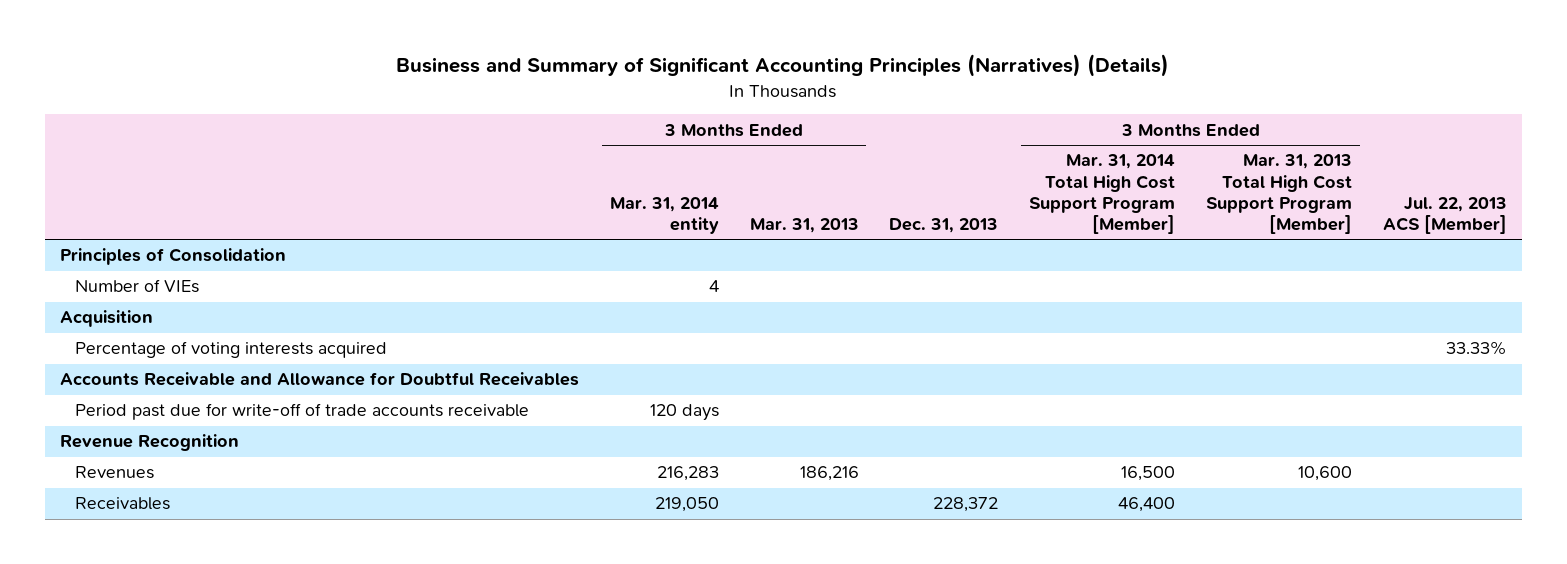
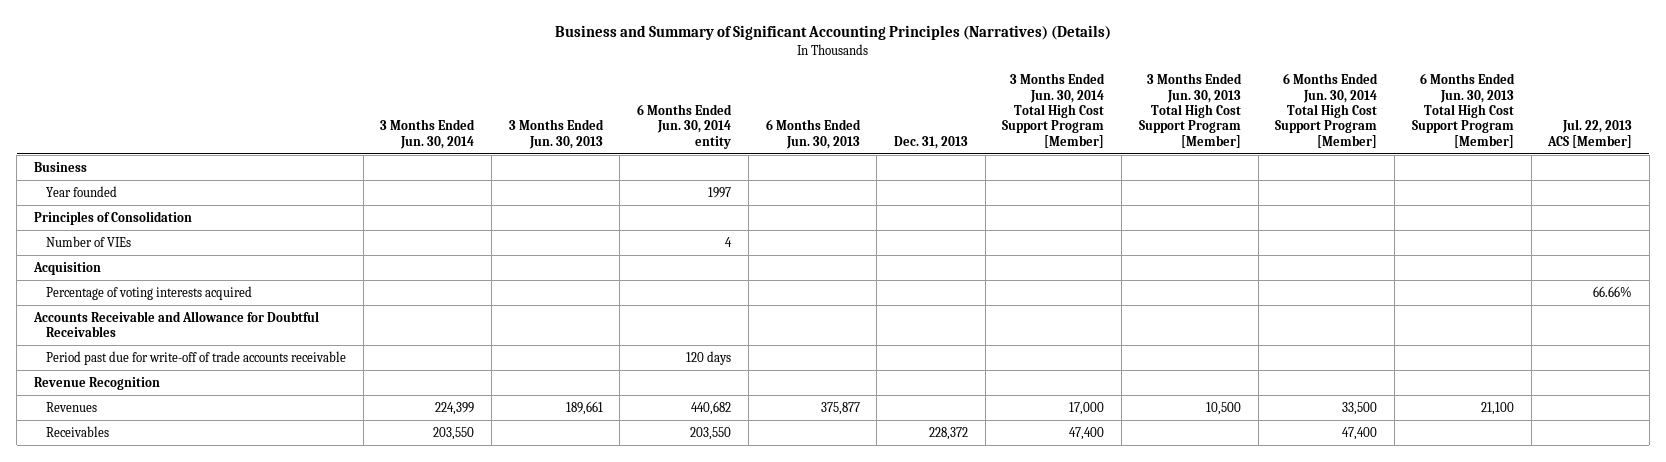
- | 3 Months Ended Mar. 31, 2014 entity | 3 Months Ended Mar. 31, 2013 | Dec. 31, 2013 | 3 Months Ended Mar. 31, 2014 Total High Cost Support Program [Member] | 3 Months Ended Mar. 31, 2013 Total High Cost Support Program [Member] | Jul. 22, 2013 ACS [Member]
+ | 3 Months Ended Jun. 30, 2014 | 3 Months Ended Jun. 30, 2013 | 6 Months Ended Jun. 30, 2014 entity | 6 Months Ended Jun. 30, 2013 | Dec. 31, 2013 | 3 Months Ended Jun. 30, 2014 Total High Cost Support Program [Member] | 3 Months Ended Jun. 30, 2013 Total High Cost Support Program [Member] | 6 Months Ended Jun. 30, 2014 Total High Cost Support Program [Member] | 6 Months Ended Jun. 30, 2013 Total High Cost Support Program [Member] | Jul. 22, 2013 ACS [Member]
+ Business
+ Year founded | | | 1997 | | | | | | |
- Percentage of voting interests acquired | | | | | | 33.33%
+ Percentage of voting interests acquired | | | | | | | | | | 66.66%

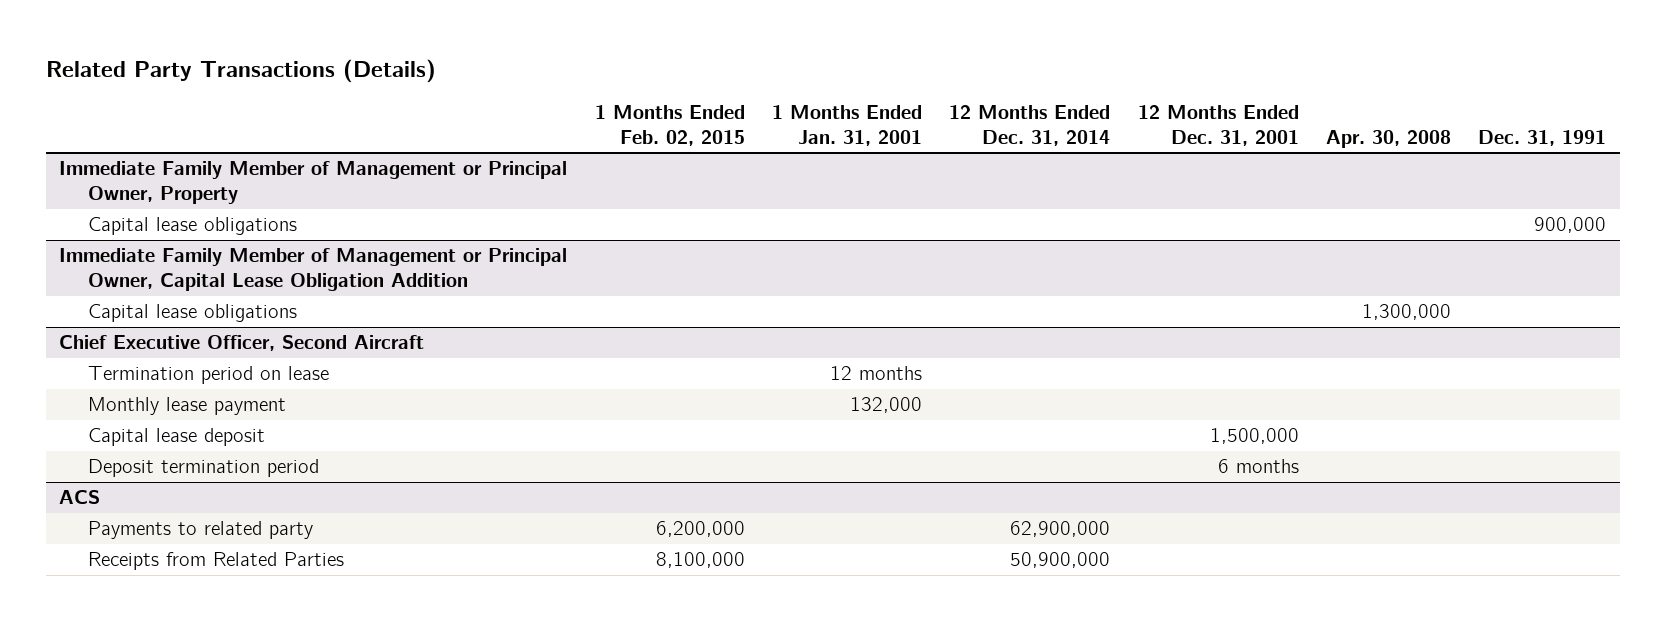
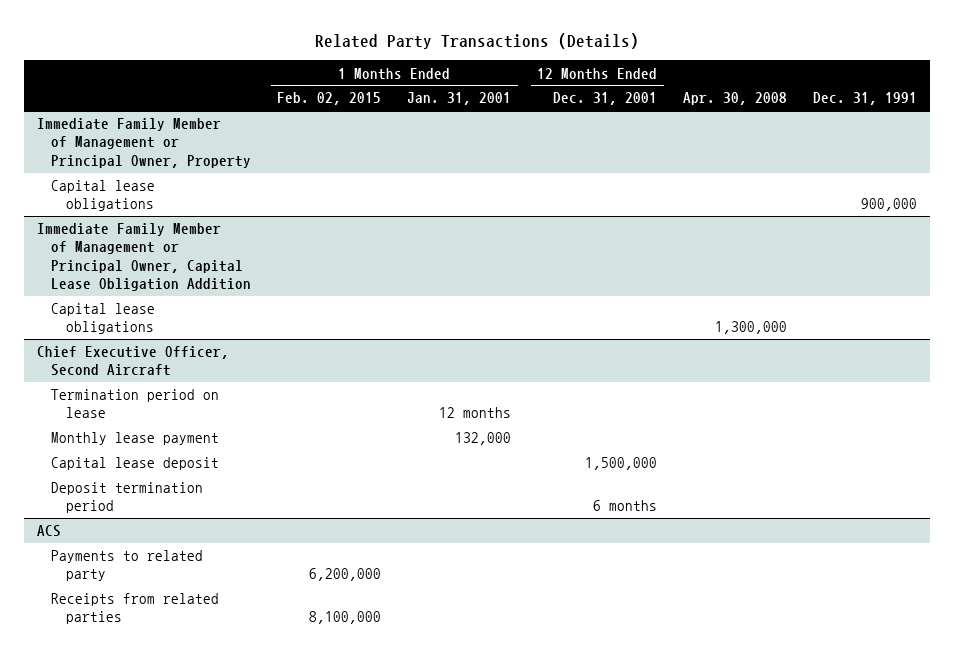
- | 1 Months Ended Feb. 02, 2015 | 1 Months Ended Jan. 31, 2001 | 12 Months Ended Dec. 31, 2014 | 12 Months Ended Dec. 31, 2001 | Apr. 30, 2008 | Dec. 31, 1991
+ | 1 Months Ended Feb. 02, 2015 | 1 Months Ended Jan. 31, 2001 | 12 Months Ended Dec. 31, 2001 | Apr. 30, 2008 | Dec. 31, 1991
@ ACS
- Receipts from Related Parties | 8,100,000 | | 50,900,000 | | |
+ Receipts from related parties | 8,100,000 | | | |

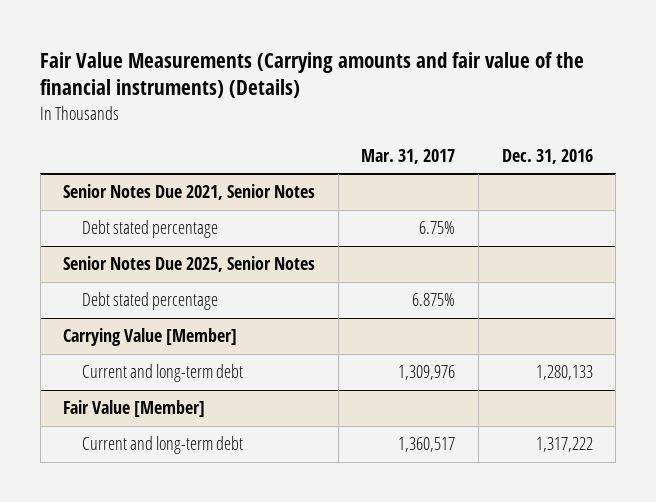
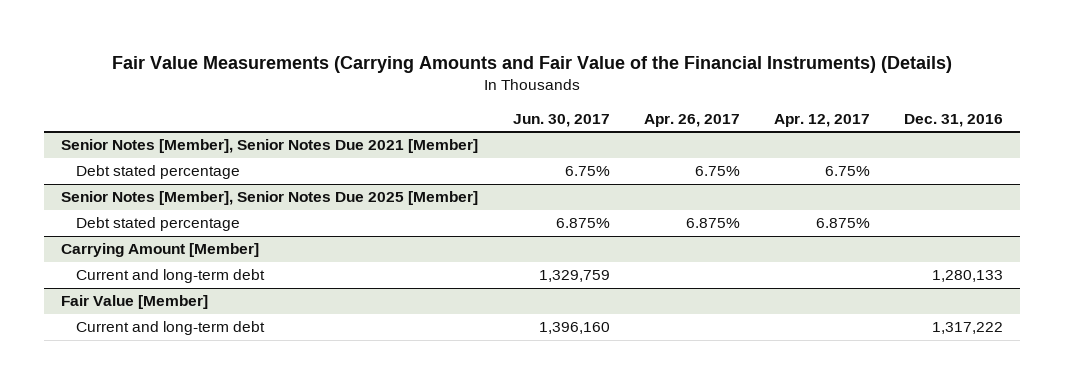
- Fair Value Measurements (Carrying amounts and fair value of the financial instruments) (Details)
+ Fair Value Measurements (Carrying Amounts and Fair Value of the Financial Instruments) (Details)
- | Mar. 31, 2017 | Dec. 31, 2016
+ | Jun. 30, 2017 | Apr. 26, 2017 | Apr. 12, 2017 | Dec. 31, 2016
- Senior Notes Due 2021, Senior Notes
+ Senior Notes [Member], Senior Notes Due 2021 [Member]
- Senior Notes Due 2025, Senior Notes
+ Senior Notes [Member], Senior Notes Due 2025 [Member]
- Carrying Value [Member]
+ Carrying Amount [Member]

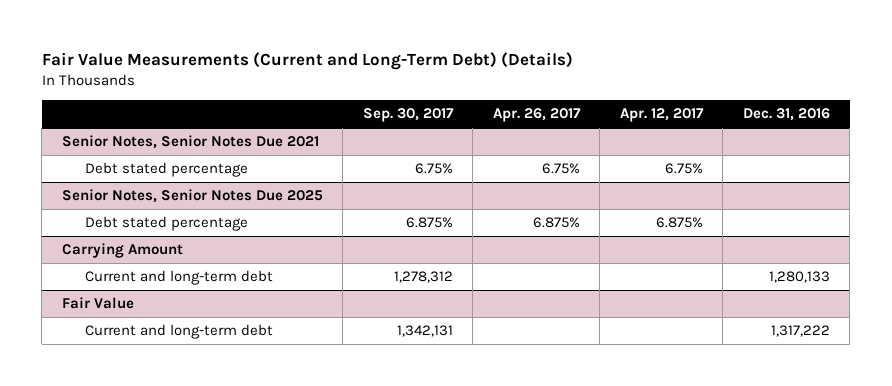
- Fair Value Measurements (Carrying Amounts and Fair Value of the Financial Instruments) (Details)
+ Fair Value Measurements (Current and Long-Term Debt) (Details)
- | Jun. 30, 2017 | Apr. 26, 2017 | Apr. 12, 2017 | Dec. 31, 2016
+ | Sep. 30, 2017 | Apr. 26, 2017 | Apr. 12, 2017 | Dec. 31, 2016
- Senior Notes [Member], Senior Notes Due 2021 [Member]
+ Senior Notes, Senior Notes Due 2021
- Senior Notes [Member], Senior Notes Due 2025 [Member]
+ Senior Notes, Senior Notes Due 2025
- Carrying Amount [Member]
+ Carrying Amount
- Fair Value [Member]
+ Fair Value

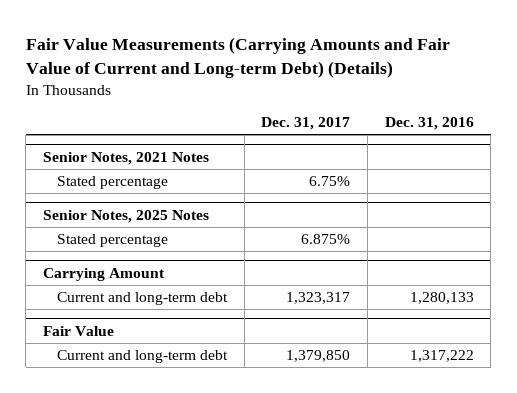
- Fair Value Measurements (Current and Long-Term Debt) (Details)
+ Fair Value Measurements (Carrying Amounts and Fair Value of Current and Long-term Debt) (Details)
- | Sep. 30, 2017 | Apr. 26, 2017 | Apr. 12, 2017 | Dec. 31, 2016
+ | Dec. 31, 2017 | Dec. 31, 2016
- Senior Notes, Senior Notes Due 2021
- Debt stated percentage | 6.75% | 6.75% | 6.75% |
- Senior Notes, Senior Notes Due 2025
- Debt stated percentage | 6.875% | 6.875% | 6.875% |
+ Senior Notes, 2021 Notes
+ Stated percentage | 6.75% |
+ Senior Notes, 2025 Notes
+ Stated percentage | 6.875% |

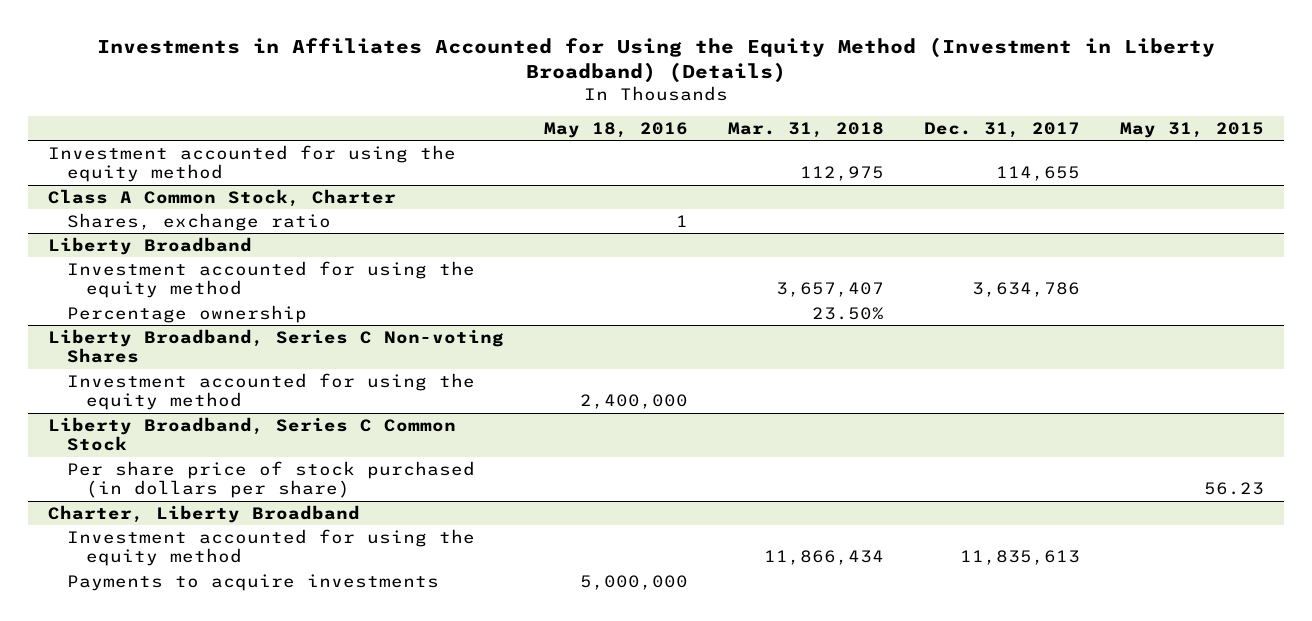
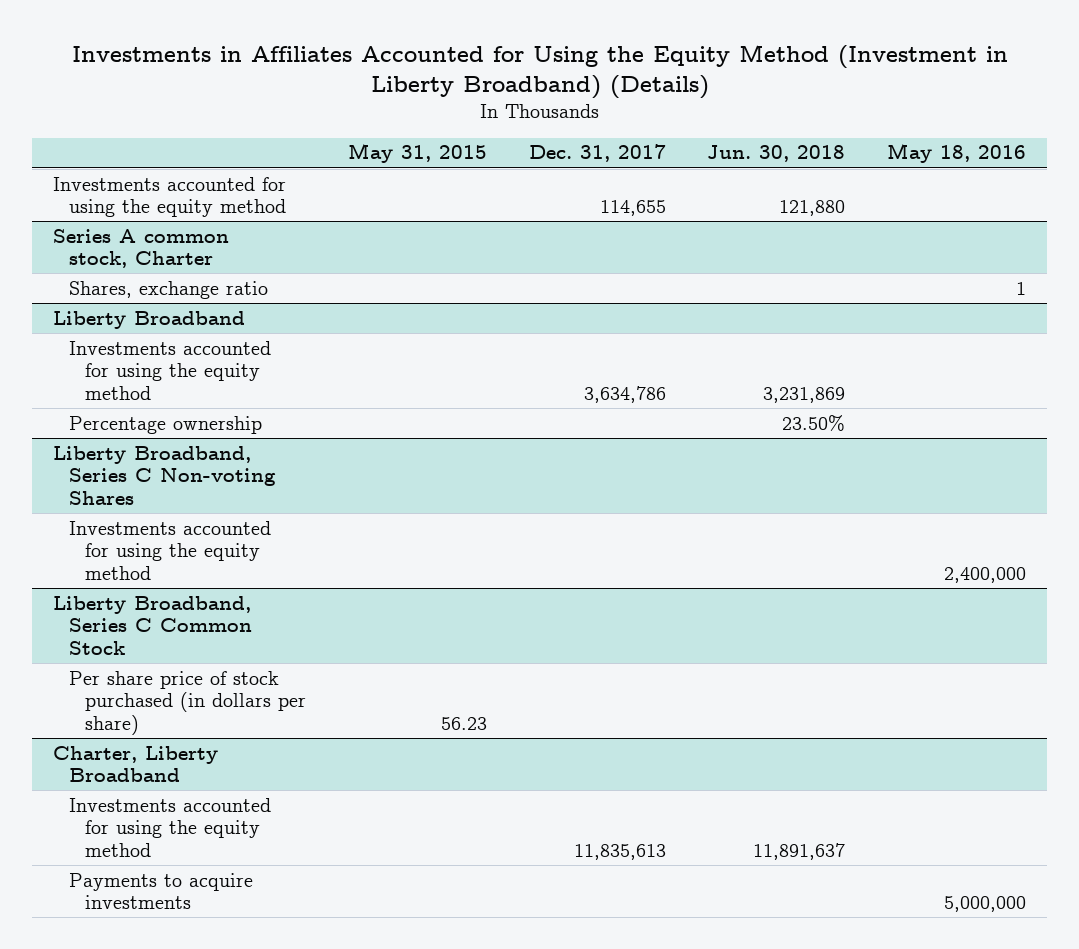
- | May 18, 2016 | Mar. 31, 2018 | Dec. 31, 2017 | May 31, 2015
+ | May 31, 2015 | Dec. 31, 2017 | Jun. 30, 2018 | May 18, 2016
- Investment accounted for using the equity method | | 112,975 | 114,655 |
- Class A Common Stock, Charter
+ Investments accounted for using the equity method | | 114,655 | 121,880 |
+ Series A common stock, Charter
@ Liberty Broadband
- Investment accounted for using the equity method | | 3,657,407 | 3,634,786 |
+ Investments accounted for using the equity method | | 3,634,786 | 3,231,869 |
@ Liberty Broadband, Series C Non-voting Shares
- Investment accounted for using the equity method | 2,400,000 | | |
+ Investments accounted for using the equity method | | | | 2,400,000
@ Charter, Liberty Broadband
- Investment accounted for using the equity method | | 11,866,434 | 11,835,613 |
+ Investments accounted for using the equity method | | 11,835,613 | 11,891,637 |

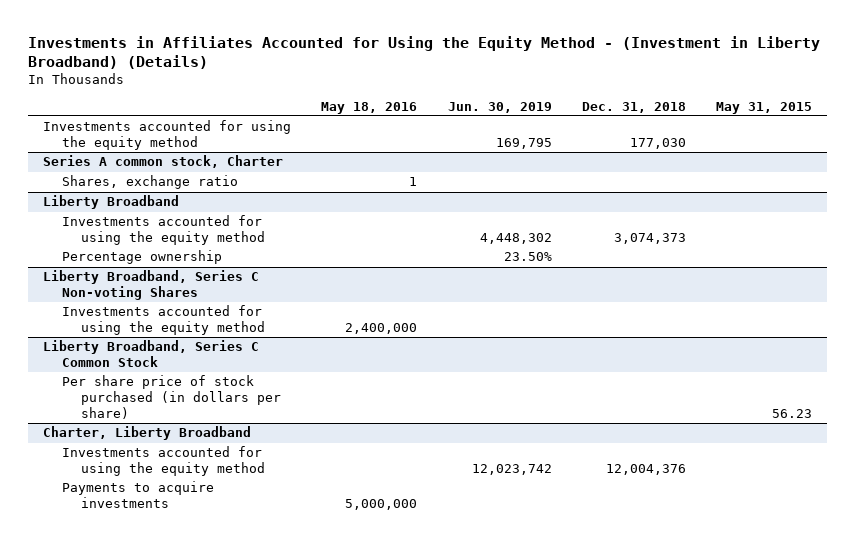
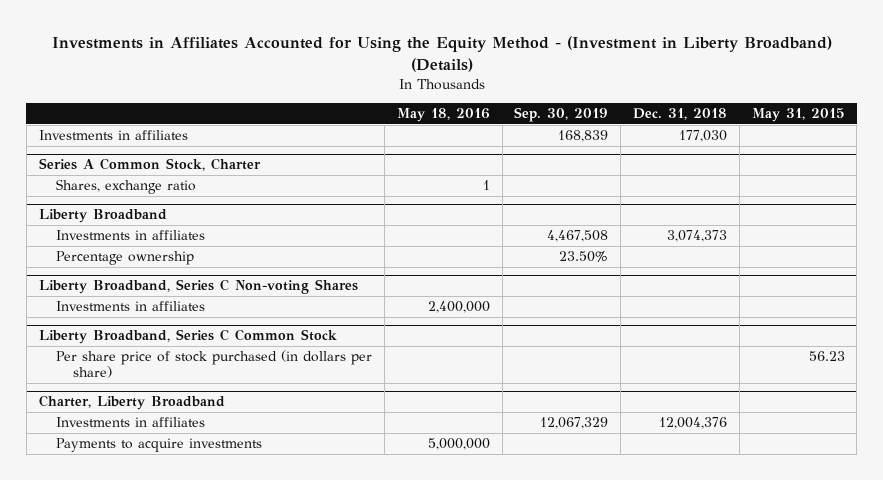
- | May 18, 2016 | Jun. 30, 2019 | Dec. 31, 2018 | May 31, 2015
+ | May 18, 2016 | Sep. 30, 2019 | Dec. 31, 2018 | May 31, 2015
- Investments accounted for using the equity method | | 169,795 | 177,030 |
- Series A common stock, Charter
+ Investments in affiliates | | 168,839 | 177,030 |
+ Series A Common Stock, Charter
@ Liberty Broadband
- Investments accounted for using the equity method | | 4,448,302 | 3,074,373 |
+ Investments in affiliates | | 4,467,508 | 3,074,373 |
@ Liberty Broadband, Series C Non-voting Shares
- Investments accounted for using the equity method | 2,400,000 | | |
+ Investments in affiliates | 2,400,000 | | |
@ Charter, Liberty Broadband
- Investments accounted for using the equity method | | 12,023,742 | 12,004,376 |
+ Investments in affiliates | | 12,067,329 | 12,004,376 |

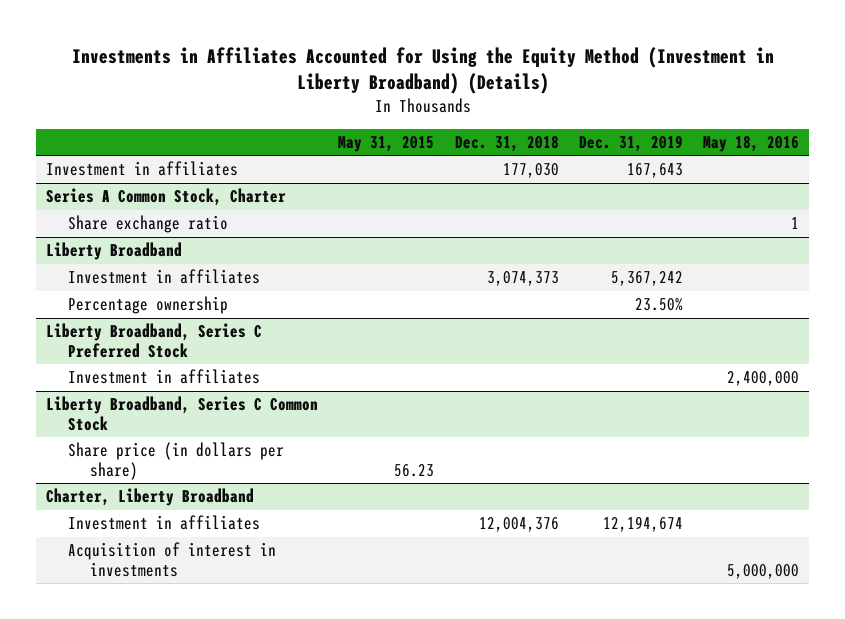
- Investments in Affiliates Accounted for Using the Equity Method - (Investment in Liberty Broadband) (Details)
+ Investments in Affiliates Accounted for Using the Equity Method (Investment in Liberty Broadband) (Details)
- | May 18, 2016 | Sep. 30, 2019 | Dec. 31, 2018 | May 31, 2015
+ | May 31, 2015 | Dec. 31, 2018 | Dec. 31, 2019 | May 18, 2016
- Investments in affiliates | | 168,839 | 177,030 |
+ Investment in affiliates | | 177,030 | 167,643 |
@ Series A Common Stock, Charter
- Shares, exchange ratio | 1 | | |
+ Share exchange ratio | | | | 1
@ Liberty Broadband
- Investments in affiliates | | 4,467,508 | 3,074,373 |
+ Investment in affiliates | | 3,074,373 | 5,367,242 |
- Liberty Broadband, Series C Non-voting Shares
- Investments in affiliates | 2,400,000 | | |
+ Liberty Broadband, Series C Preferred Stock
+ Investment in affiliates | | | | 2,400,000
@ Liberty Broadband, Series C Common Stock
- Per share price of stock purchased (in dollars per share) | | | | 56.23
+ Share price (in dollars per share) | 56.23 | | |
@ Charter, Liberty Broadband
- Investments in affiliates | | 12,067,329 | 12,004,376 |
- Payments to acquire investments | 5,000,000 | | |
+ Investment in affiliates | | 12,004,376 | 12,194,674 |
+ Acquisition of interest in investments | | | | 5,000,000

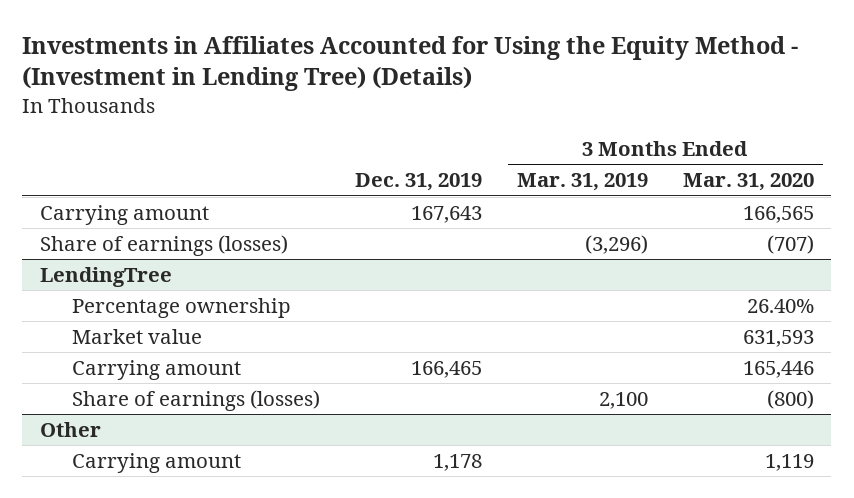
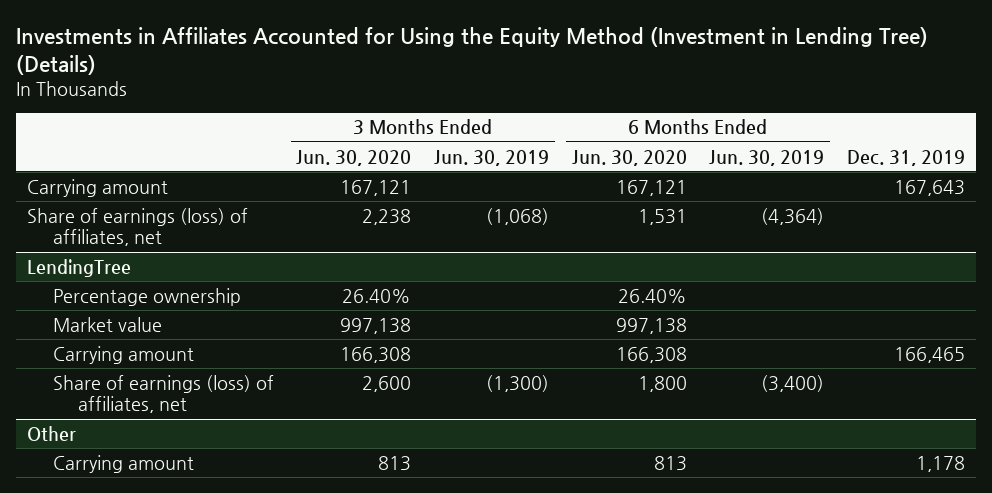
- Investments in Affiliates Accounted for Using the Equity Method - (Investment in Lending Tree) (Details)
+ Investments in Affiliates Accounted for Using the Equity Method (Investment in Lending Tree) (Details)
- | Dec. 31, 2019 | 3 Months Ended Mar. 31, 2019 | 3 Months Ended Mar. 31, 2020
+ | 3 Months Ended Jun. 30, 2020 | 3 Months Ended Jun. 30, 2019 | 6 Months Ended Jun. 30, 2020 | 6 Months Ended Jun. 30, 2019 | Dec. 31, 2019
- Share of earnings (losses) | | (3,296) | (707)
+ Share of earnings (loss) of affiliates, net | 2,238 | (1,068) | 1,531 | (4,364) |
@ LendingTree
- Share of earnings (losses) | | 2,100 | (800)
+ Share of earnings (loss) of affiliates, net | 2,600 | (1,300) | 1,800 | (3,400) |

